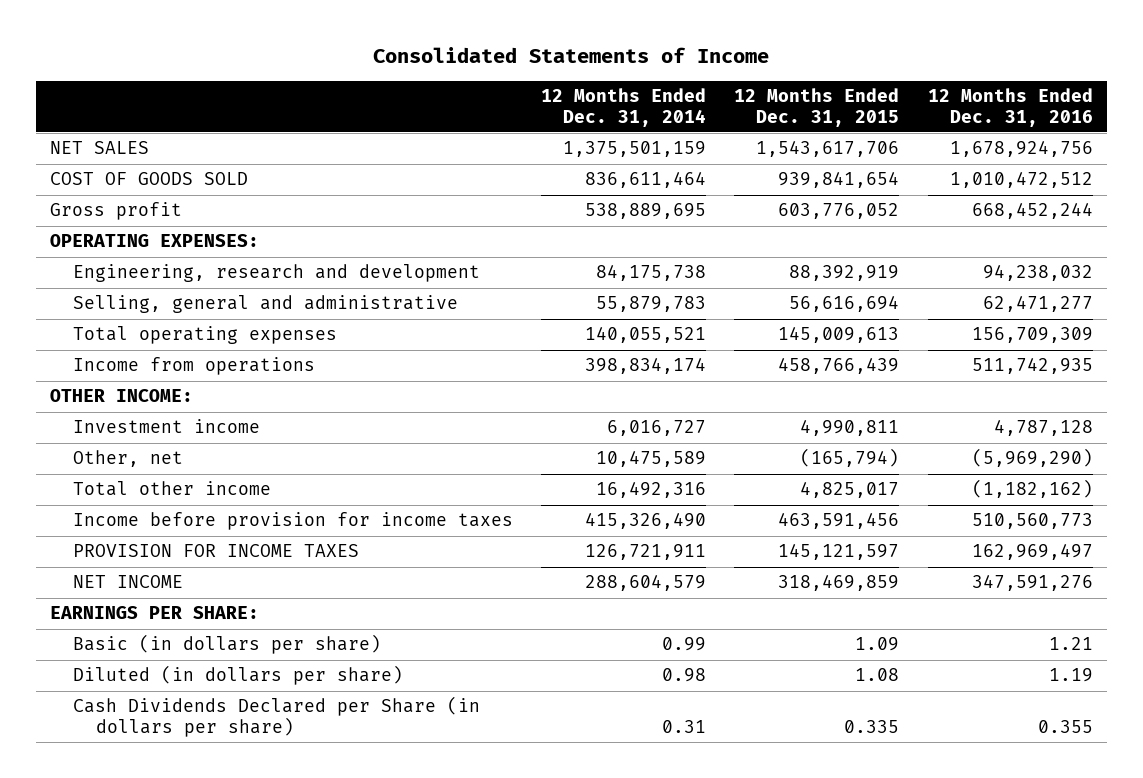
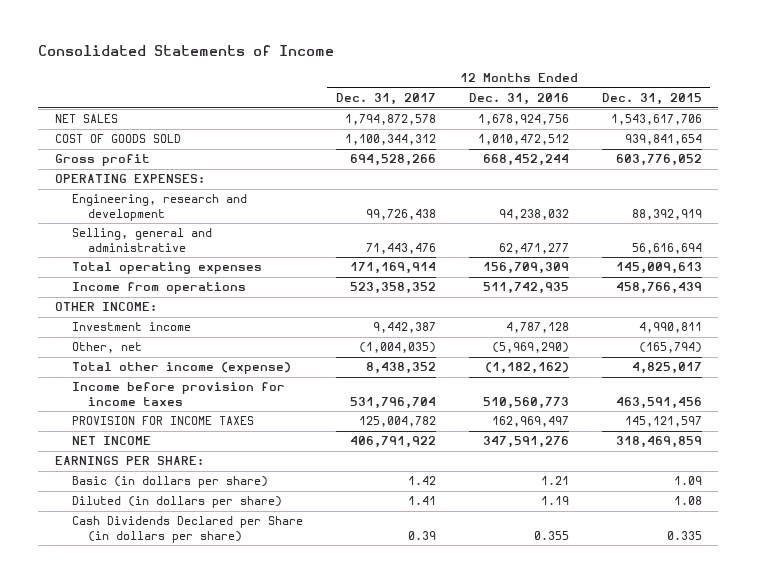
- | 12 Months Ended Dec. 31, 2014 | 12 Months Ended Dec. 31, 2015 | 12 Months Ended Dec. 31, 2016
+ | 12 Months Ended Dec. 31, 2017 | 12 Months Ended Dec. 31, 2016 | 12 Months Ended Dec. 31, 2015
- Total other income | 16,492,316 | 4,825,017 | (1,182,162)
+ Total other income (expense) | 8,438,352 | (1,182,162) | 4,825,017

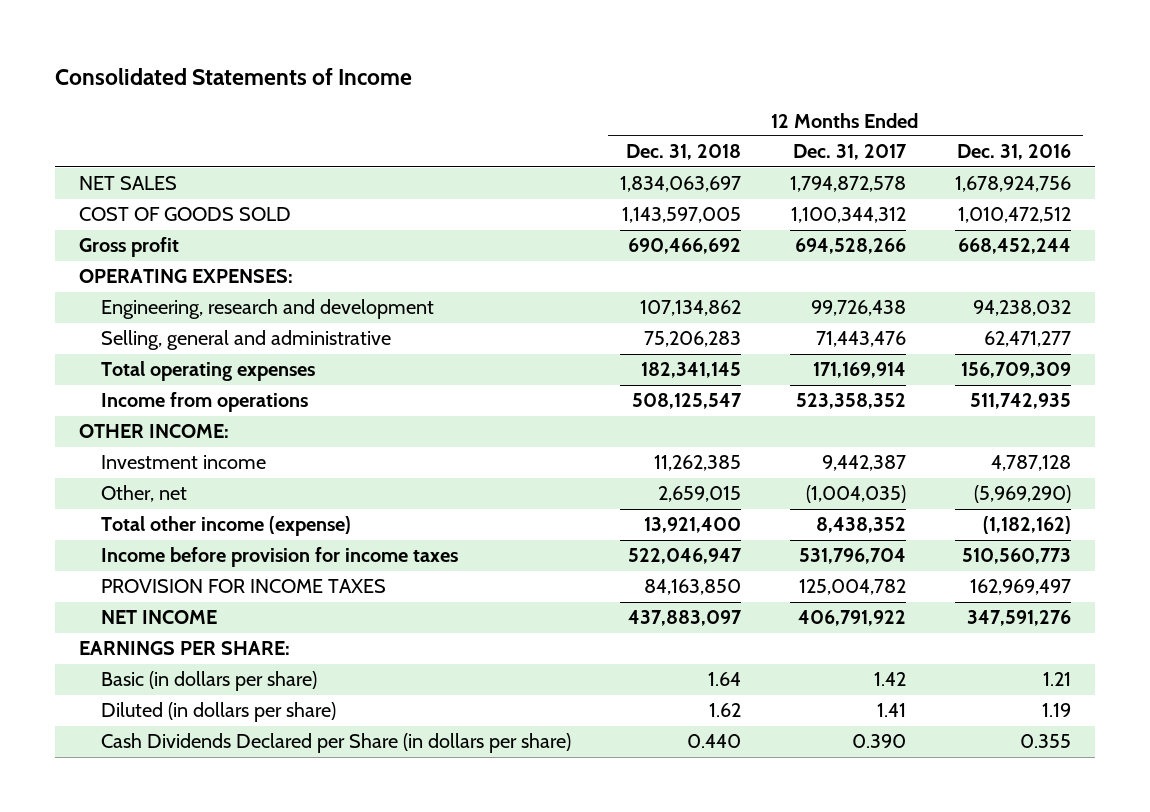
- | 12 Months Ended Dec. 31, 2017 | 12 Months Ended Dec. 31, 2016 | 12 Months Ended Dec. 31, 2015
+ | 12 Months Ended Dec. 31, 2018 | 12 Months Ended Dec. 31, 2017 | 12 Months Ended Dec. 31, 2016
- Cash Dividends Declared per Share (in dollars per share) | 0.39 | 0.355 | 0.335
+ Cash Dividends Declared per Share (in dollars per share) | 0.440 | 0.390 | 0.355

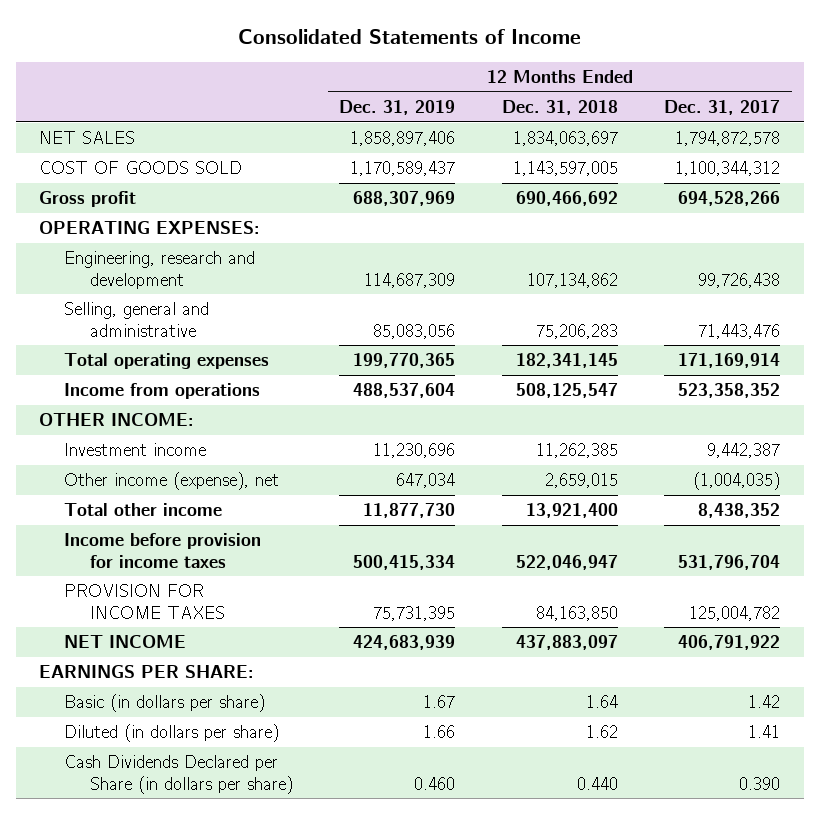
- | 12 Months Ended Dec. 31, 2018 | 12 Months Ended Dec. 31, 2017 | 12 Months Ended Dec. 31, 2016
+ | 12 Months Ended Dec. 31, 2019 | 12 Months Ended Dec. 31, 2018 | 12 Months Ended Dec. 31, 2017
- Other, net | 2,659,015 | (1,004,035) | (5,969,290)
- Total other income (expense) | 13,921,400 | 8,438,352 | (1,182,162)
+ Other income (expense), net | 647,034 | 2,659,015 | (1,004,035)
+ Total other income | 11,877,730 | 13,921,400 | 8,438,352

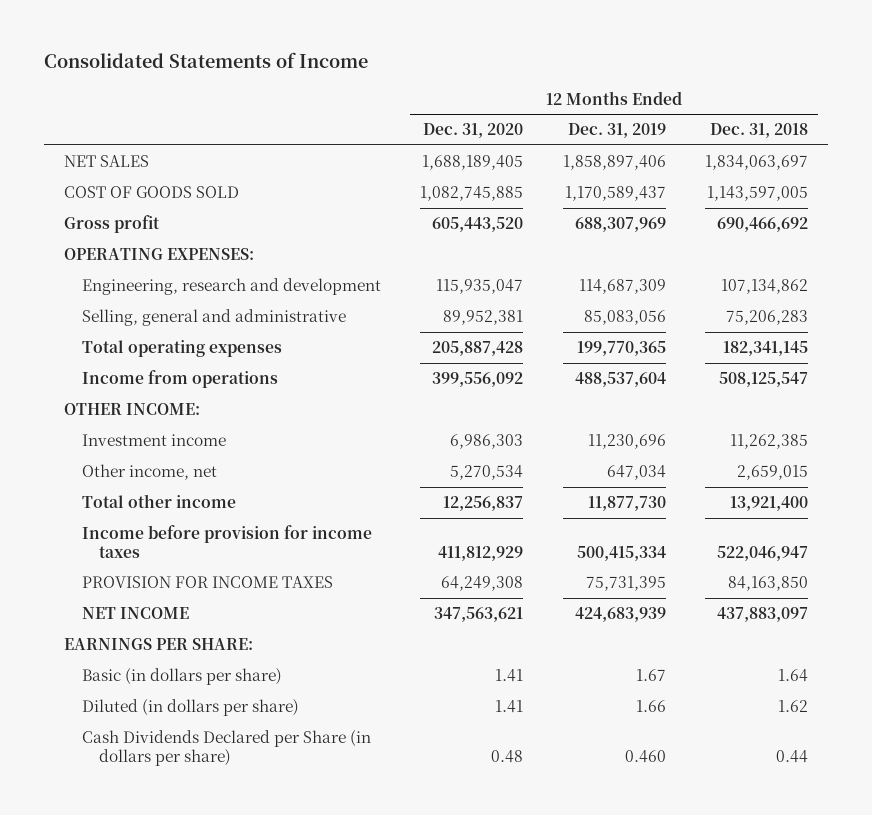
- | 12 Months Ended Dec. 31, 2019 | 12 Months Ended Dec. 31, 2018 | 12 Months Ended Dec. 31, 2017
+ | 12 Months Ended Dec. 31, 2020 | 12 Months Ended Dec. 31, 2019 | 12 Months Ended Dec. 31, 2018
- Other income (expense), net | 647,034 | 2,659,015 | (1,004,035)
+ Other income, net | 5,270,534 | 647,034 | 2,659,015
- Cash Dividends Declared per Share (in dollars per share) | 0.460 | 0.440 | 0.390
+ Cash Dividends Declared per Share (in dollars per share) | 0.48 | 0.460 | 0.44

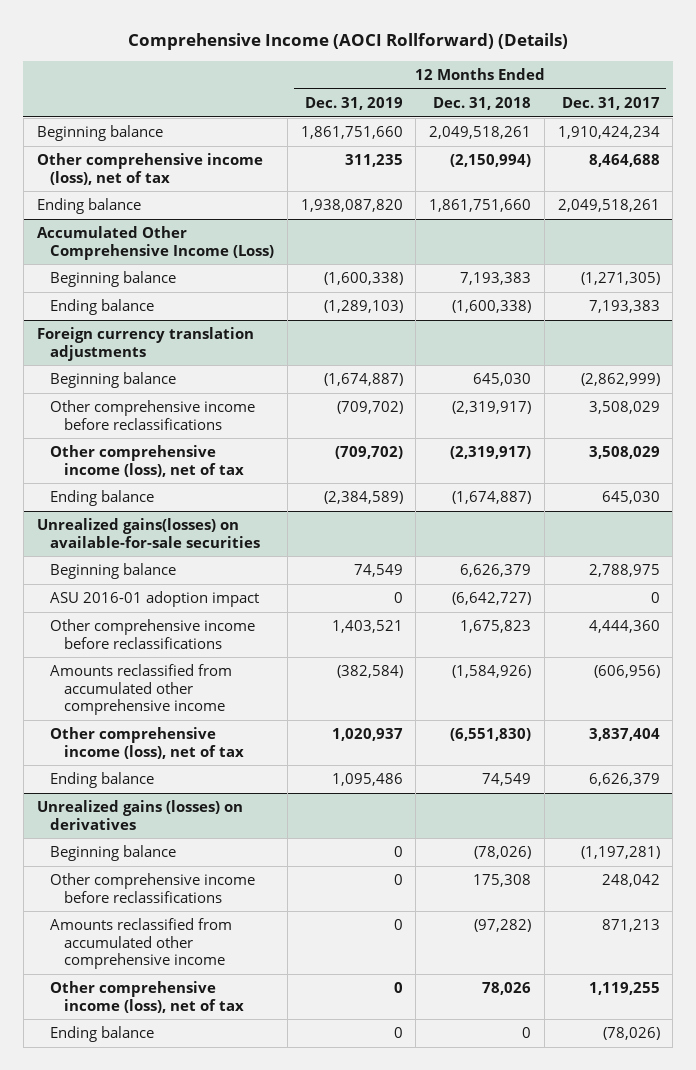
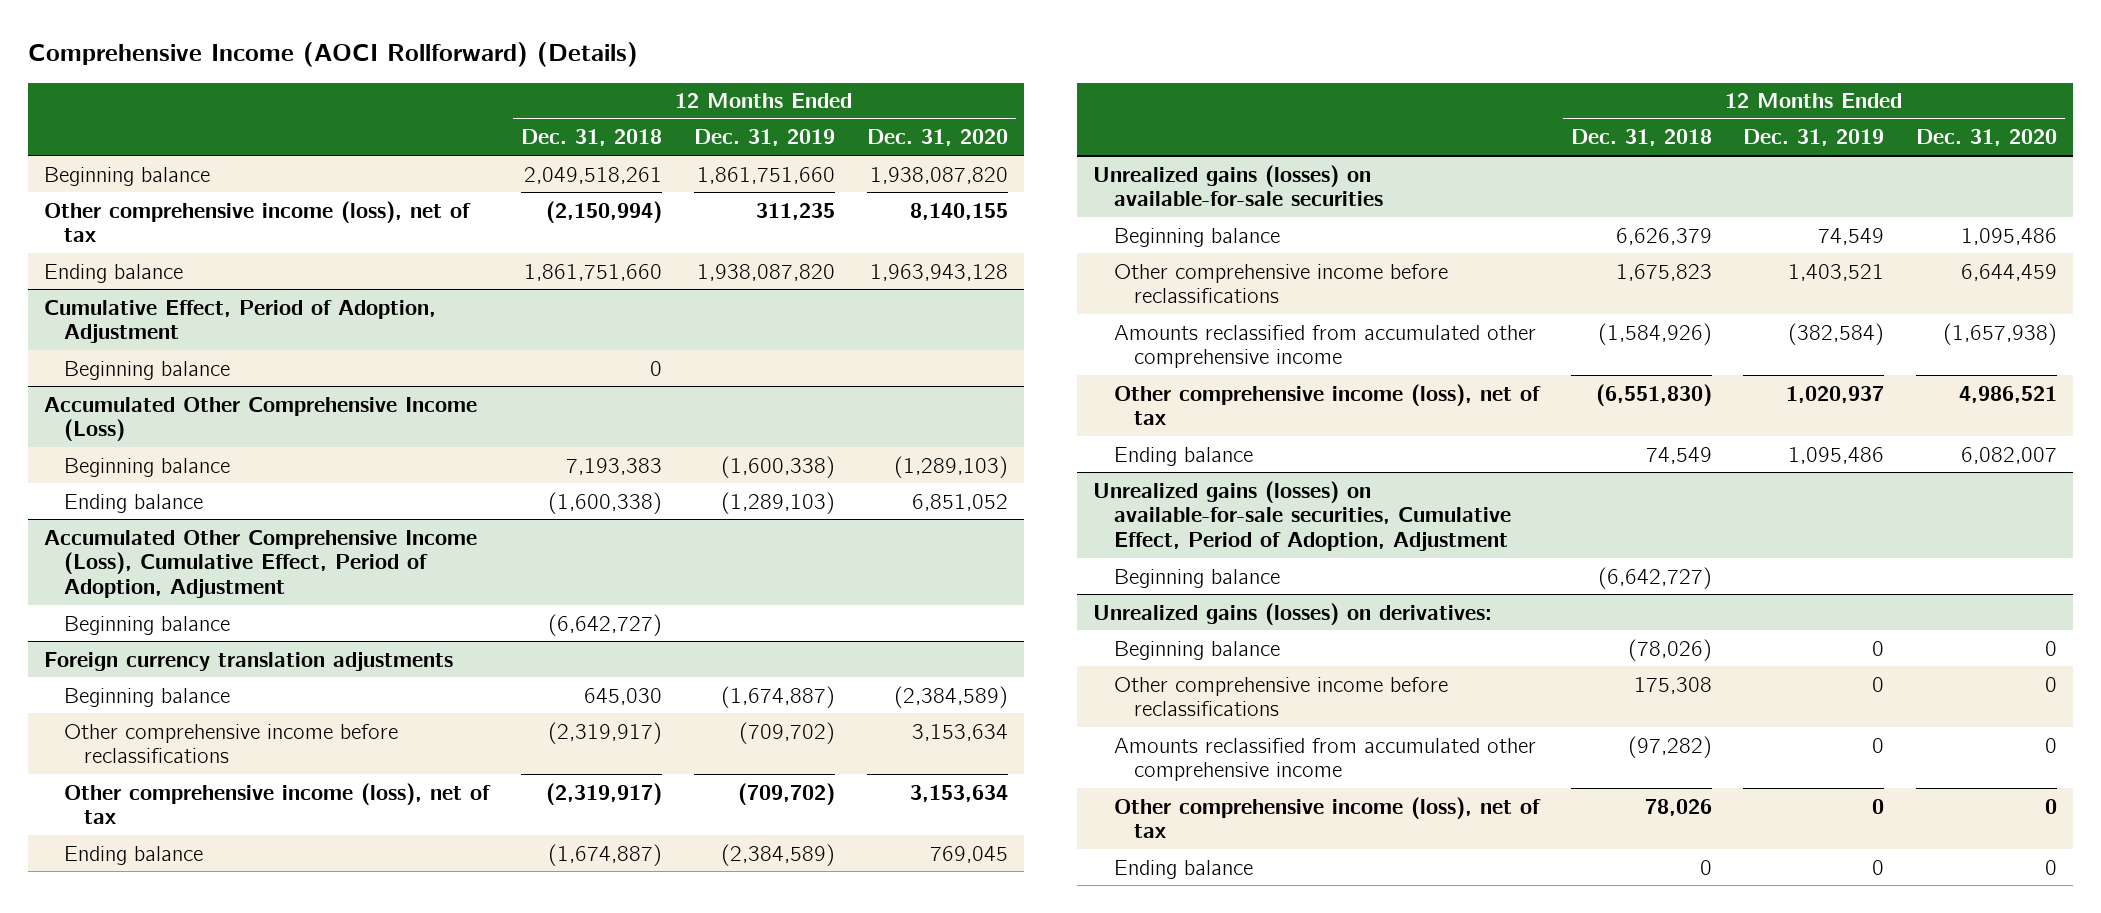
- | 12 Months Ended Dec. 31, 2019 | 12 Months Ended Dec. 31, 2018 | 12 Months Ended Dec. 31, 2017
+ | 12 Months Ended Dec. 31, 2018 | 12 Months Ended Dec. 31, 2019 | 12 Months Ended Dec. 31, 2020
+ Cumulative Effect, Period of Adoption, Adjustment
+ Beginning balance | 0 | |
+ Accumulated Other Comprehensive Income (Loss), Cumulative Effect, Period of Adoption, Adjustment
+ Beginning balance | (6,642,727) | |
- Unrealized gains(losses) on available-for-sale securities
+ Unrealized gains (losses) on available-for-sale securities
- ASU 2016-01 adoption impact | 0 | (6,642,727) | 0
- Unrealized gains (losses) on derivatives
+ Unrealized gains (losses) on available-for-sale securities, Cumulative Effect, Period of Adoption, Adjustment
+ Beginning balance | (6,642,727) | |
+ Unrealized gains (losses) on derivatives:

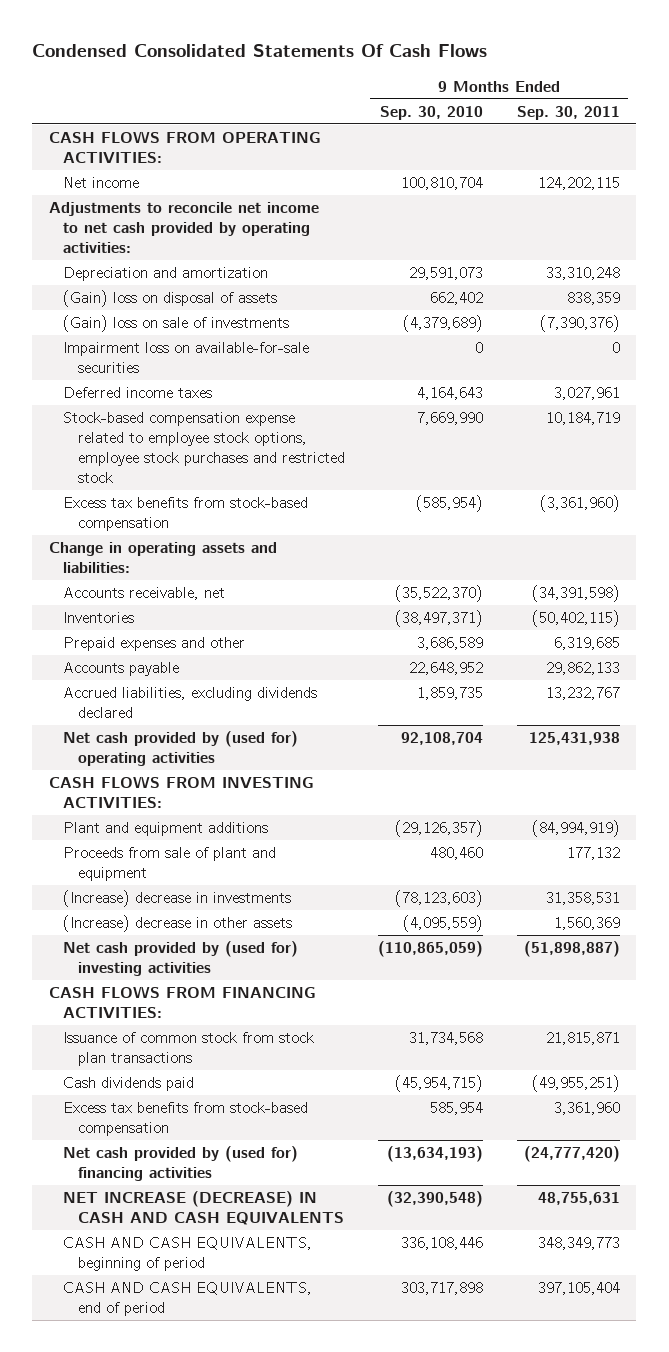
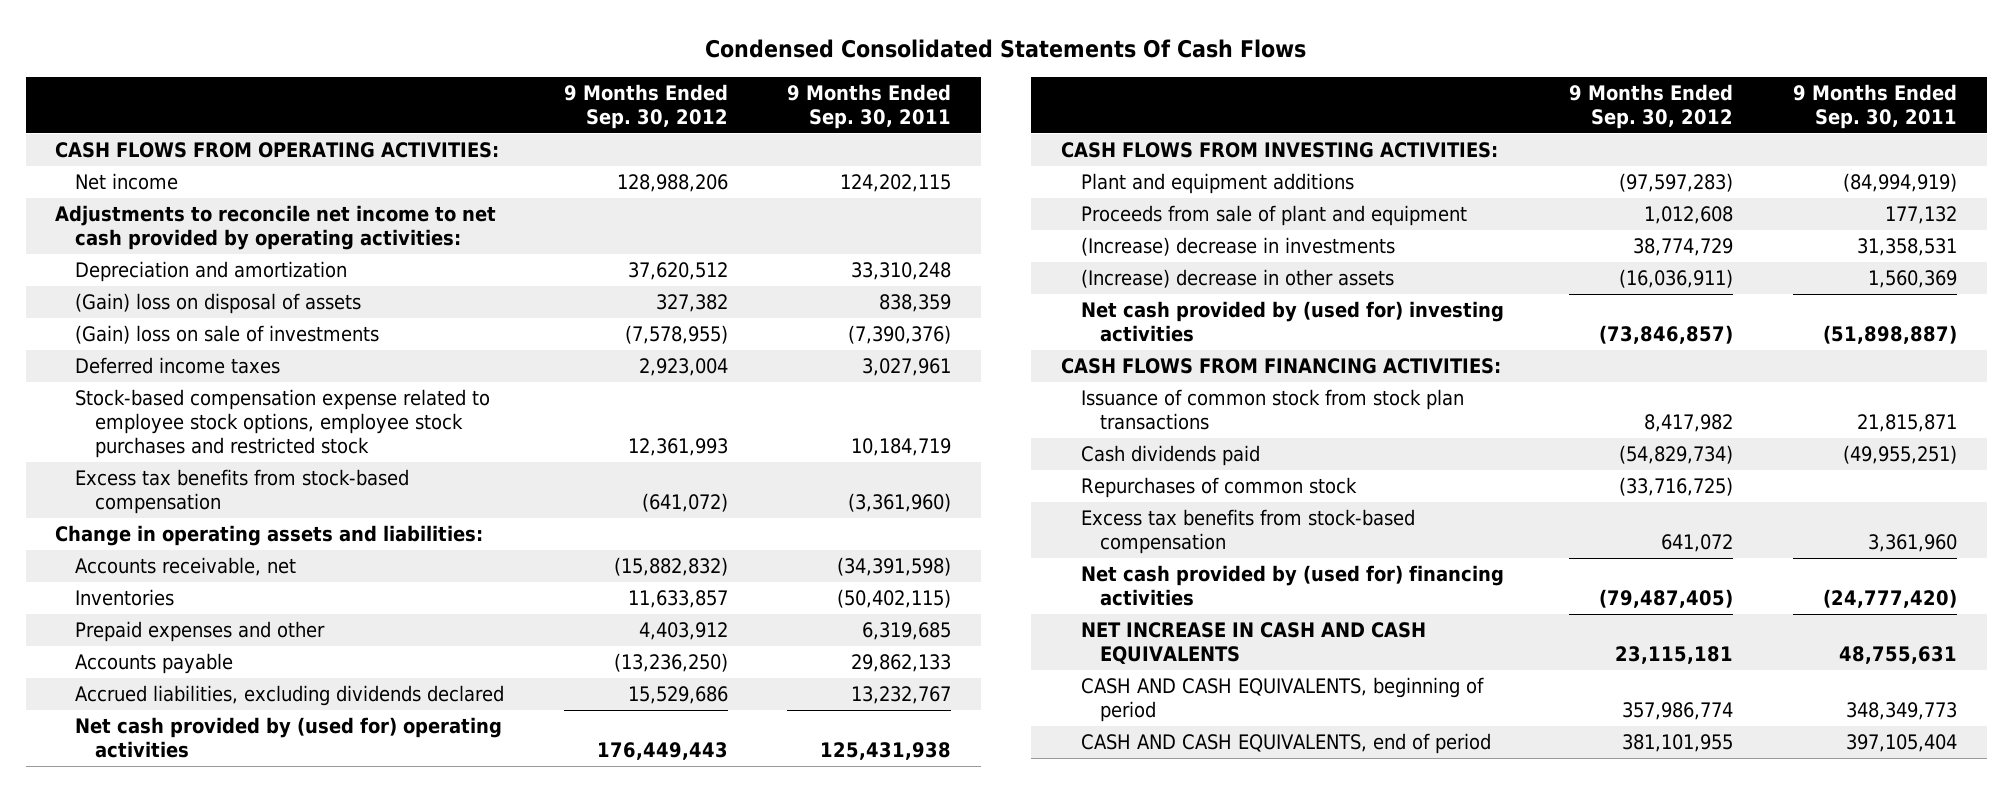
- | 9 Months Ended Sep. 30, 2010 | 9 Months Ended Sep. 30, 2011
+ | 9 Months Ended Sep. 30, 2012 | 9 Months Ended Sep. 30, 2011
- Impairment loss on available-for-sale securities | 0 | 0
+ Repurchases of common stock | (33,716,725) |
- NET INCREASE (DECREASE) IN CASH AND CASH EQUIVALENTS | (32,390,548) | 48,755,631
+ NET INCREASE IN CASH AND CASH EQUIVALENTS | 23,115,181 | 48,755,631

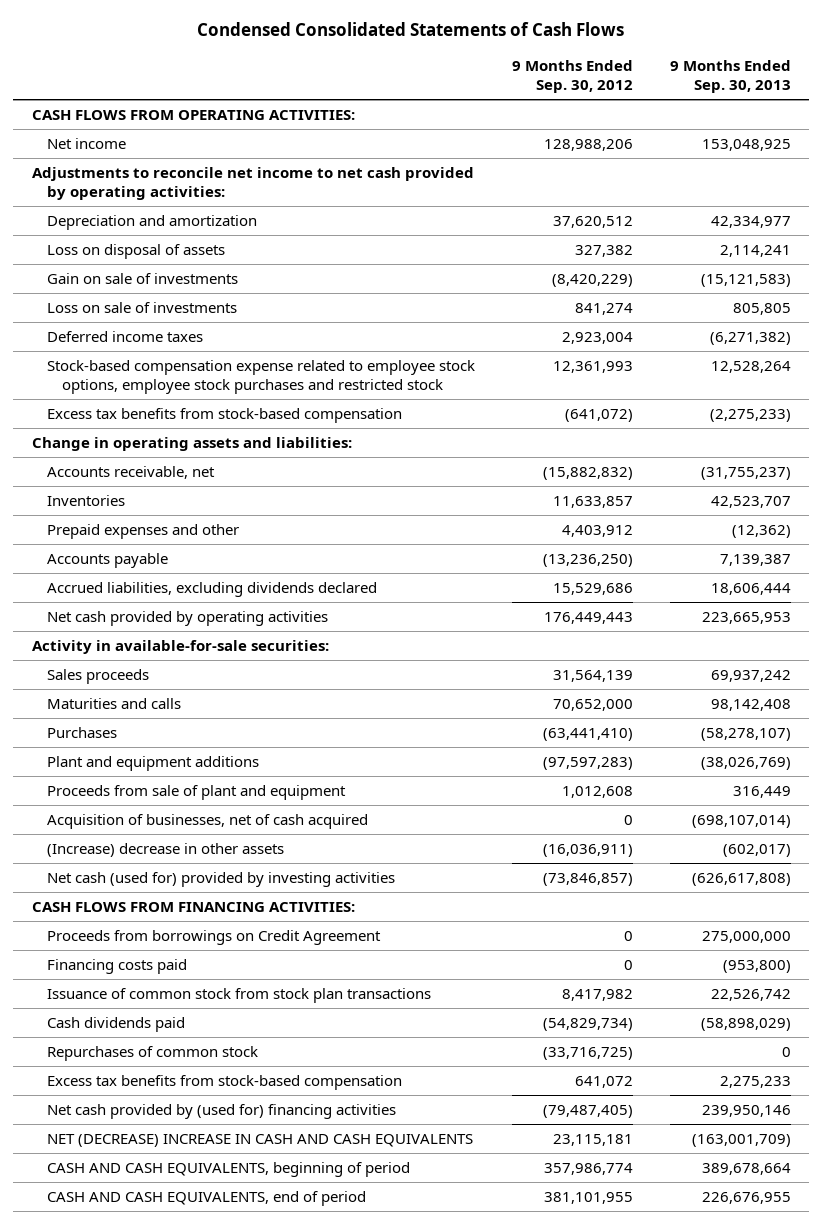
- Condensed Consolidated Statements Of Cash Flows
+ Condensed Consolidated Statements of Cash Flows
- | 9 Months Ended Sep. 30, 2012 | 9 Months Ended Sep. 30, 2011
+ | 9 Months Ended Sep. 30, 2012 | 9 Months Ended Sep. 30, 2013
- (Gain) loss on disposal of assets | 327,382 | 838,359
- (Gain) loss on sale of investments | (7,578,955) | (7,390,376)
+ Loss on disposal of assets | 327,382 | 2,114,241
+ Gain on sale of investments | (8,420,229) | (15,121,583)
+ Loss on sale of investments | 841,274 | 805,805
- Net cash provided by (used for) operating activities | 176,449,443 | 125,431,938
- CASH FLOWS FROM INVESTING ACTIVITIES:
+ Net cash provided by operating activities | 176,449,443 | 223,665,953
+ Activity in available-for-sale securities:
+ Sales proceeds | 31,564,139 | 69,937,242
+ Maturities and calls | 70,652,000 | 98,142,408
+ Purchases | (63,441,410) | (58,278,107)
- (Increase) decrease in investments | 38,774,729 | 31,358,531
+ Acquisition of businesses, net of cash acquired | 0 | (698,107,014)
- Net cash provided by (used for) investing activities | (73,846,857) | (51,898,887)
+ Net cash (used for) provided by investing activities | (73,846,857) | (626,617,808)
+ Proceeds from borrowings on Credit Agreement | 0 | 275,000,000
+ Financing costs paid | 0 | (953,800)
- NET INCREASE IN CASH AND CASH EQUIVALENTS | 23,115,181 | 48,755,631
+ NET (DECREASE) INCREASE IN CASH AND CASH EQUIVALENTS | 23,115,181 | (163,001,709)

